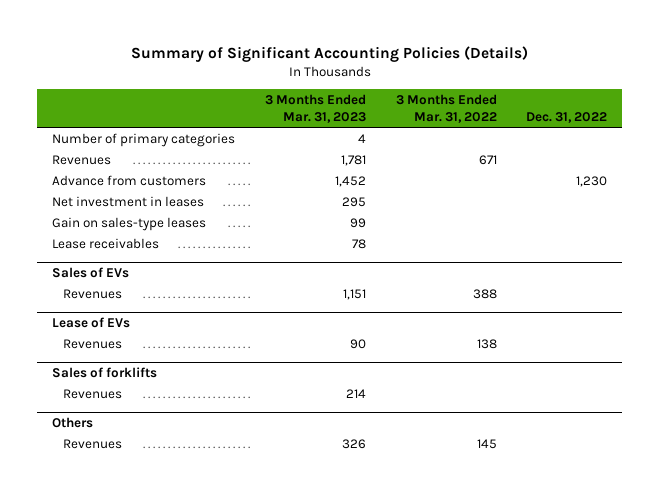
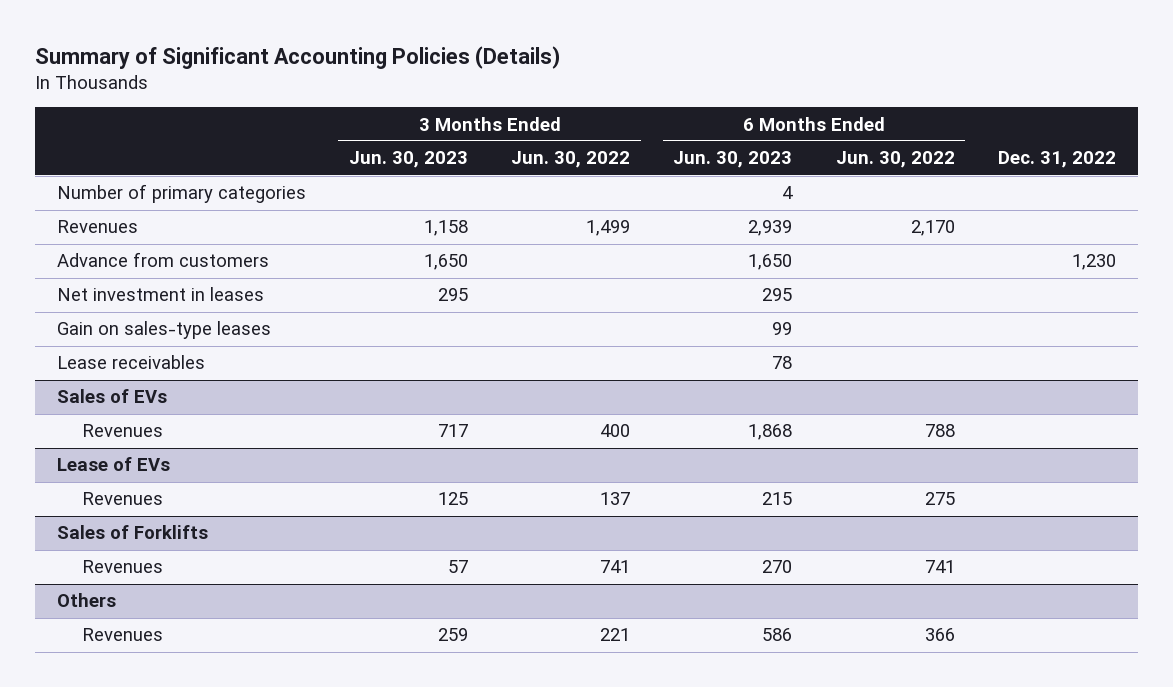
- | 3 Months Ended Mar. 31, 2023 | 3 Months Ended Mar. 31, 2022 | Dec. 31, 2022
+ | 3 Months Ended Jun. 30, 2023 | 3 Months Ended Jun. 30, 2022 | 6 Months Ended Jun. 30, 2023 | 6 Months Ended Jun. 30, 2022 | Dec. 31, 2022
- Sales of forklifts
+ Sales of Forklifts

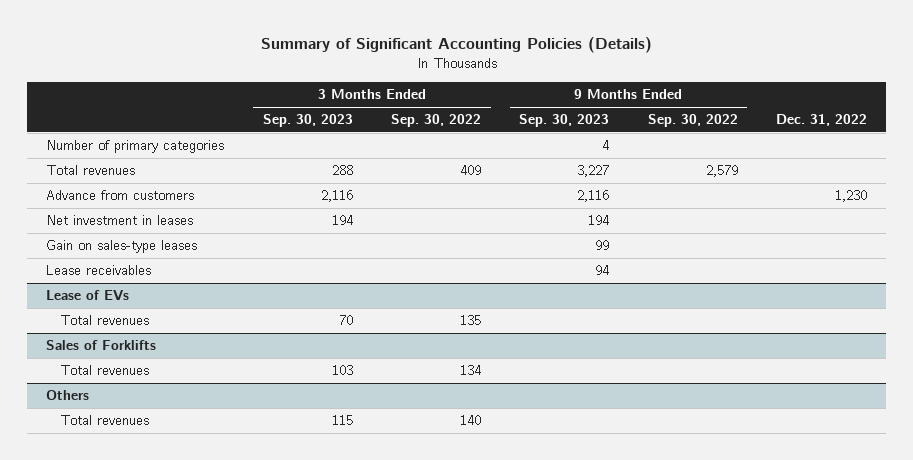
- | 3 Months Ended Jun. 30, 2023 | 3 Months Ended Jun. 30, 2022 | 6 Months Ended Jun. 30, 2023 | 6 Months Ended Jun. 30, 2022 | Dec. 31, 2022
+ | 3 Months Ended Sep. 30, 2023 | 3 Months Ended Sep. 30, 2022 | 9 Months Ended Sep. 30, 2023 | 9 Months Ended Sep. 30, 2022 | Dec. 31, 2022
- Revenues | 1,158 | 1,499 | 2,939 | 2,170 |
+ Total revenues | 288 | 409 | 3,227 | 2,579 |
- Sales of EVs
- Revenues | 717 | 400 | 1,868 | 788 |
@ Lease of EVs
- Revenues | 125 | 137 | 215 | 275 |
+ Total revenues | 70 | 135 | | |
@ Sales of Forklifts
- Revenues | 57 | 741 | 270 | 741 |
+ Total revenues | 103 | 134 | | |
@ Others
- Revenues | 259 | 221 | 586 | 366 |
+ Total revenues | 115 | 140 | | |

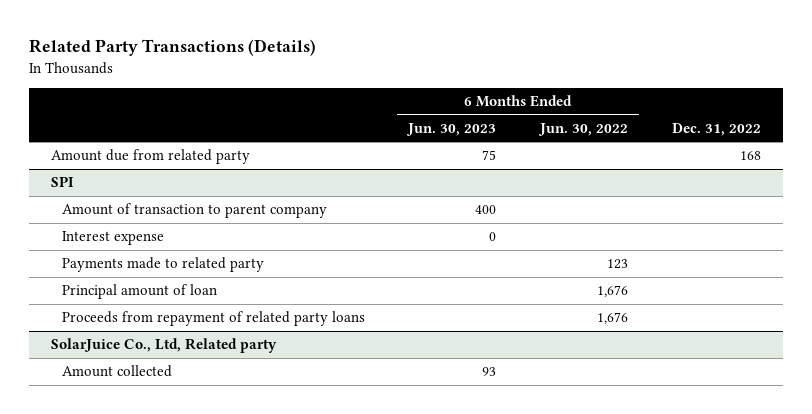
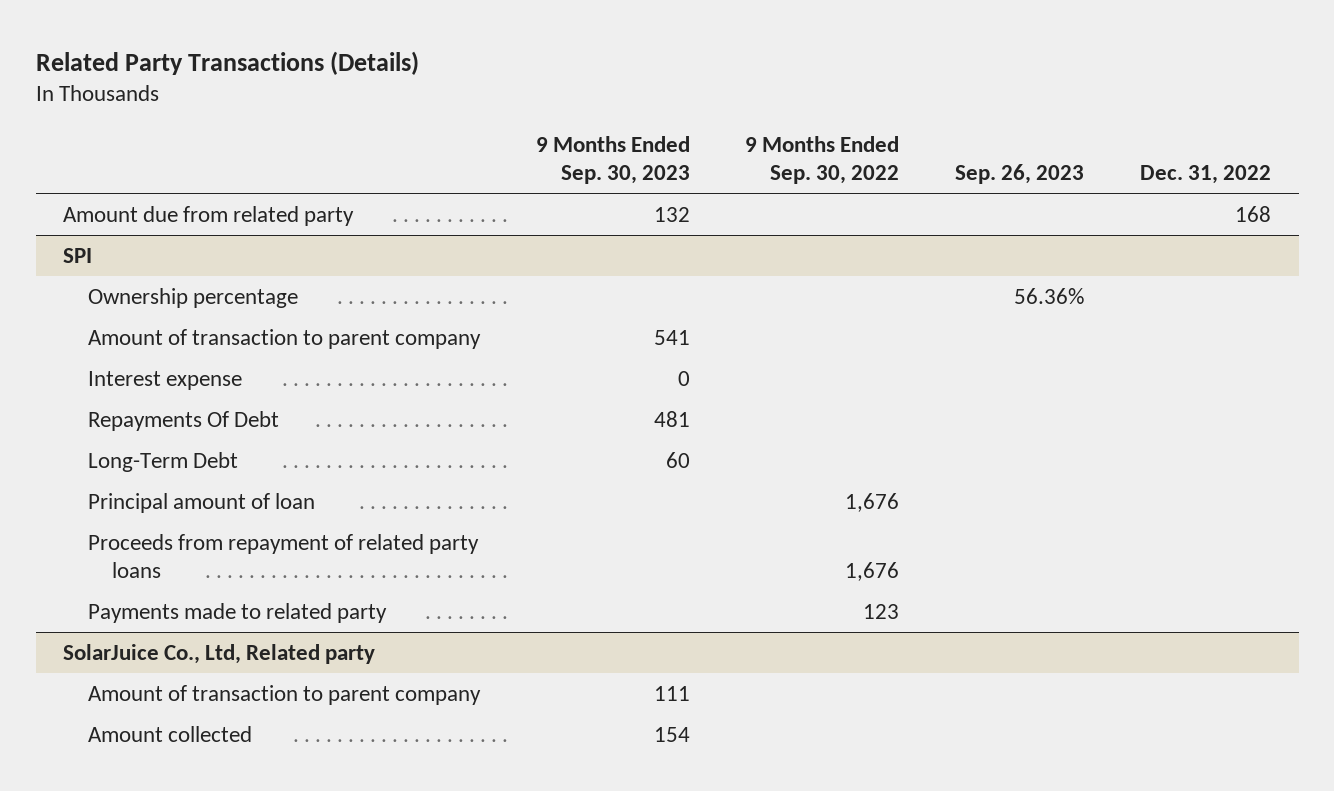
- | 6 Months Ended Jun. 30, 2023 | 6 Months Ended Jun. 30, 2022 | Dec. 31, 2022
+ | 9 Months Ended Sep. 30, 2023 | 9 Months Ended Sep. 30, 2022 | Sep. 26, 2023 | Dec. 31, 2022
@ SPI
+ Ownership percentage | | | 56.36% |
+ Repayments Of Debt | 481 | | |
+ Long-Term Debt | 60 | | |
moved down: Payments made to related party | | 123 | |
@ SolarJuice Co., Ltd, Related party
+ Amount of transaction to parent company | 111 | | |

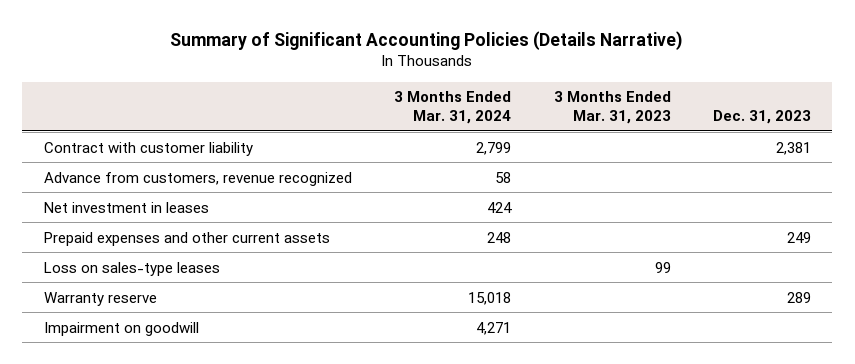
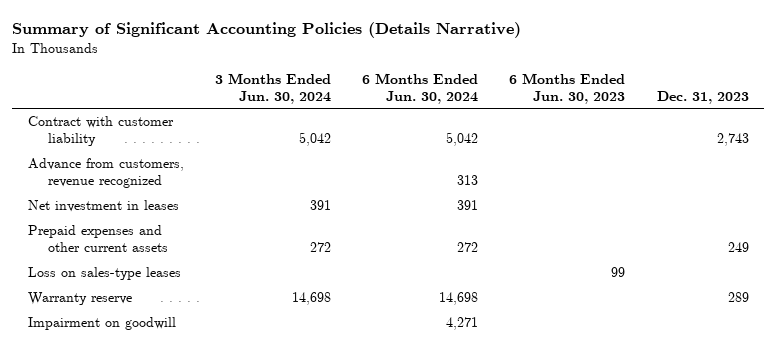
- | 3 Months Ended Mar. 31, 2024 | 3 Months Ended Mar. 31, 2023 | Dec. 31, 2023
+ | 3 Months Ended Jun. 30, 2024 | 6 Months Ended Jun. 30, 2024 | 6 Months Ended Jun. 30, 2023 | Dec. 31, 2023
- Contract with customer liability | 2,799 | | 2,381
+ Contract with customer liability | 5,042 | 5,042 | | 2,743

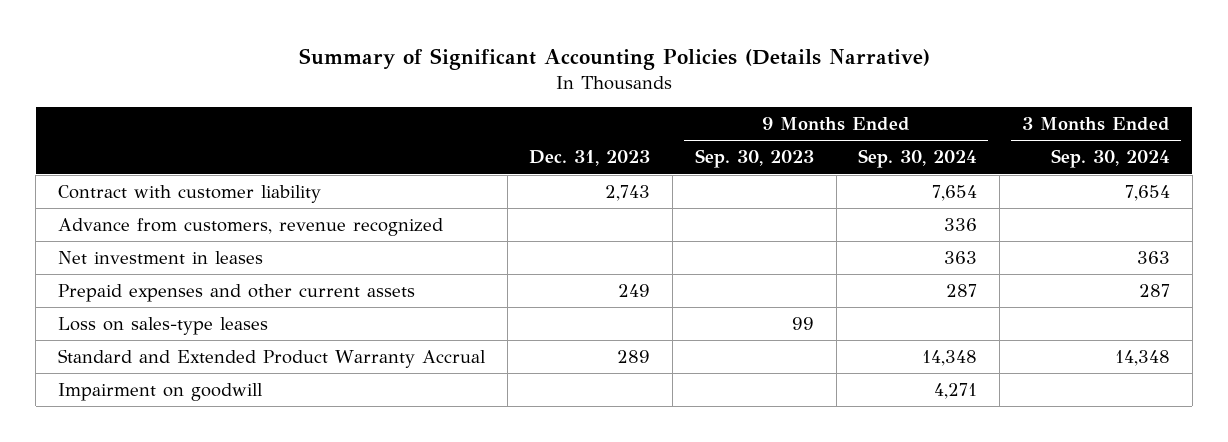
- | 3 Months Ended Jun. 30, 2024 | 6 Months Ended Jun. 30, 2024 | 6 Months Ended Jun. 30, 2023 | Dec. 31, 2023
+ | Dec. 31, 2023 | 9 Months Ended Sep. 30, 2023 | 9 Months Ended Sep. 30, 2024 | 3 Months Ended Sep. 30, 2024
- Warranty reserve | 14,698 | 14,698 | | 289
+ Standard and Extended Product Warranty Accrual | 289 | | 14,348 | 14,348

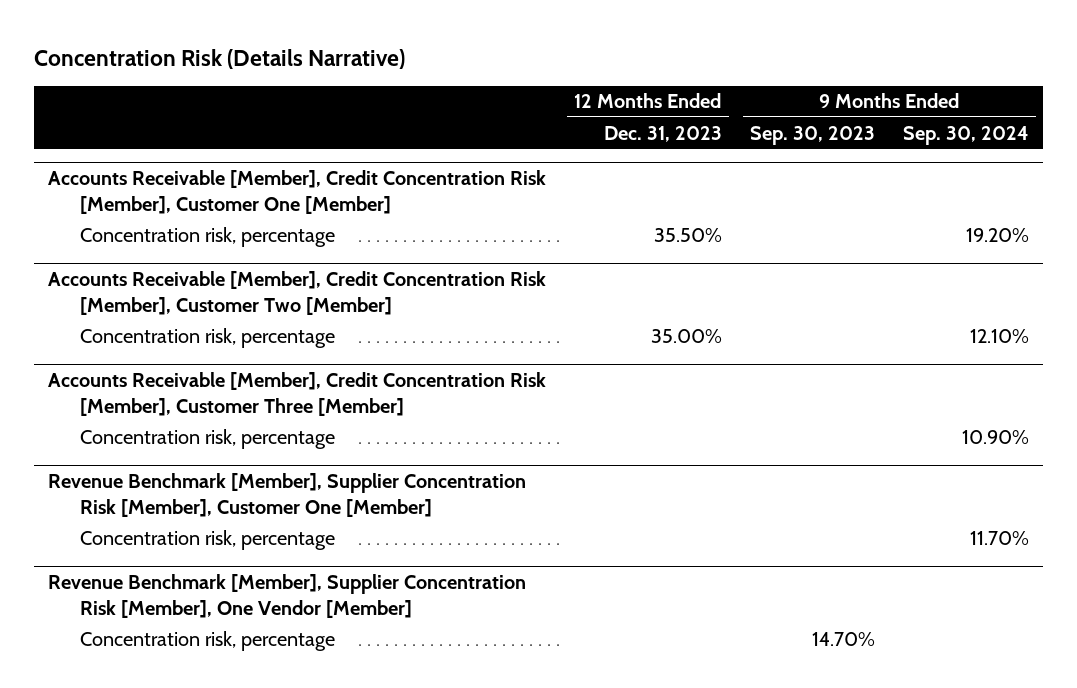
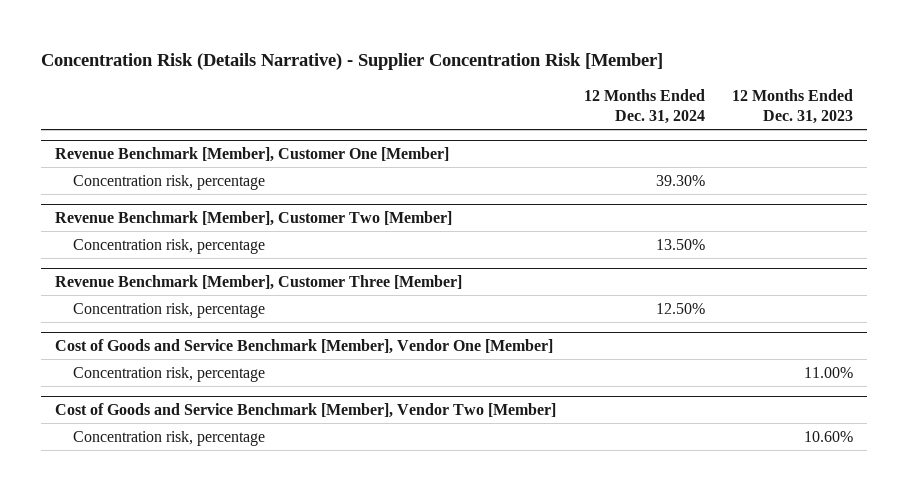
- Concentration Risk (Details Narrative)
+ Concentration Risk (Details Narrative) - Supplier Concentration Risk [Member]
- | 12 Months Ended Dec. 31, 2023 | 9 Months Ended Sep. 30, 2023 | 9 Months Ended Sep. 30, 2024
+ | 12 Months Ended Dec. 31, 2024 | 12 Months Ended Dec. 31, 2023
- Accounts Receivable [Member], Credit Concentration Risk [Member], Customer One [Member]
- Concentration risk, percentage | 35.50% | | 19.20%
- Accounts Receivable [Member], Credit Concentration Risk [Member], Customer Two [Member]
- Concentration risk, percentage | 35.00% | | 12.10%
- Accounts Receivable [Member], Credit Concentration Risk [Member], Customer Three [Member]
- Concentration risk, percentage | | | 10.90%
- Revenue Benchmark [Member], Supplier Concentration Risk [Member], Customer One [Member]
+ Revenue Benchmark [Member], Customer One [Member]
- Revenue Benchmark [Member], Supplier Concentration Risk [Member], One Vendor [Member]
- Concentration risk, percentage | | 14.70% |
+ Revenue Benchmark [Member], Customer Two [Member]
+ Concentration risk, percentage | 13.50% |
+ Revenue Benchmark [Member], Customer Three [Member]
+ Concentration risk, percentage | 12.50% |
+ Cost of Goods and Service Benchmark [Member], Vendor One [Member]
+ Concentration risk, percentage | | 11.00%
+ Cost of Goods and Service Benchmark [Member], Vendor Two [Member]
+ Concentration risk, percentage | | 10.60%

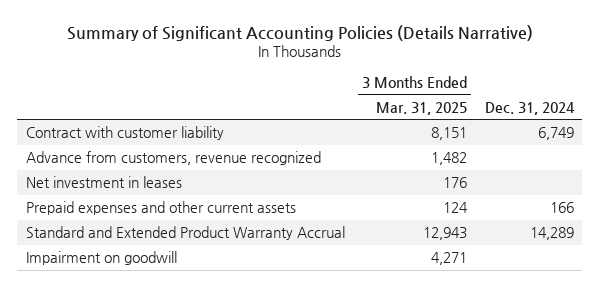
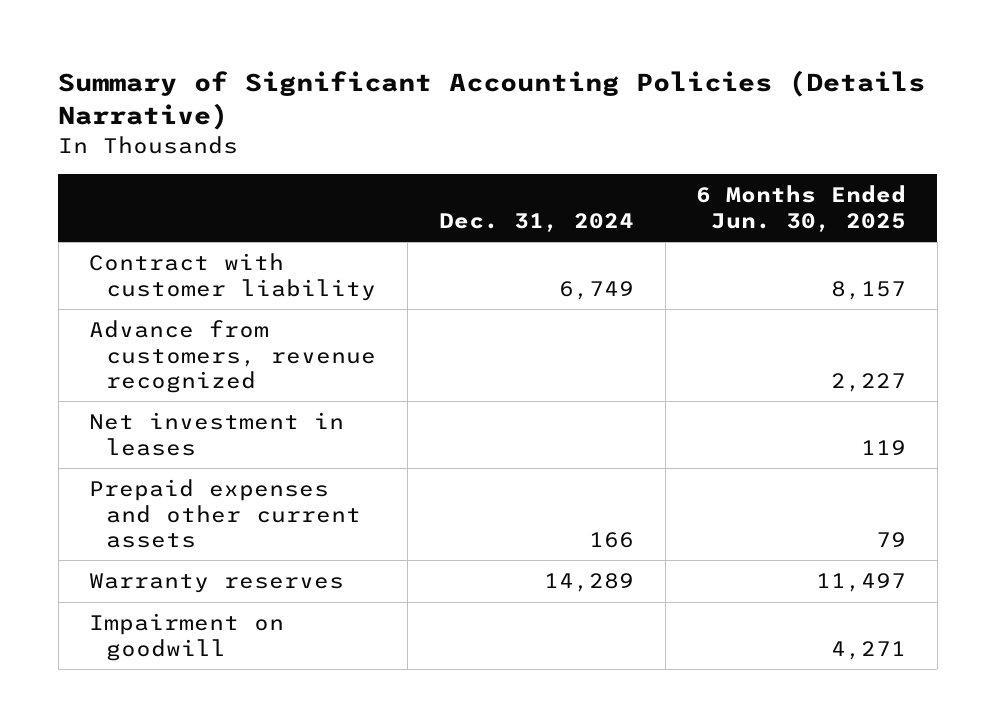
- | 3 Months Ended Mar. 31, 2025 | Dec. 31, 2024
+ | Dec. 31, 2024 | 6 Months Ended Jun. 30, 2025
- Standard and Extended Product Warranty Accrual | 12,943 | 14,289
+ Warranty reserves | 14,289 | 11,497

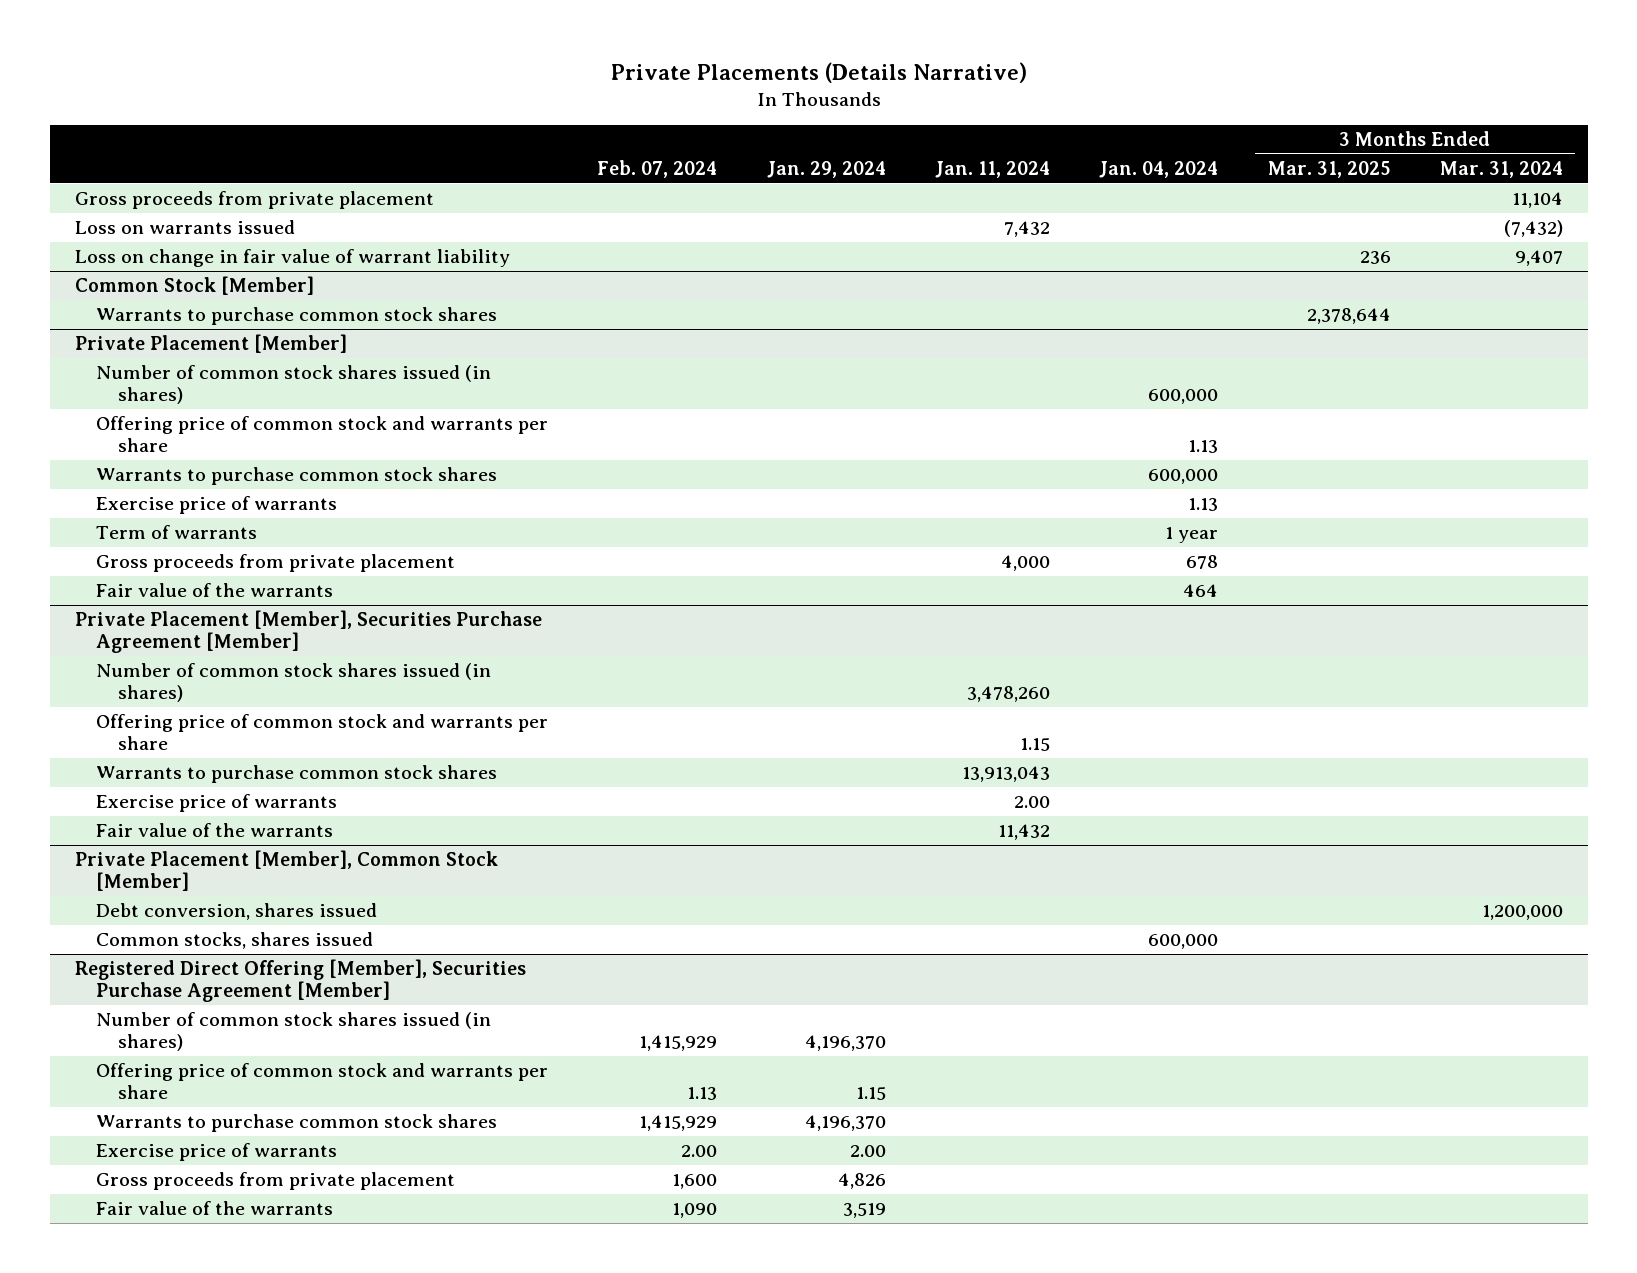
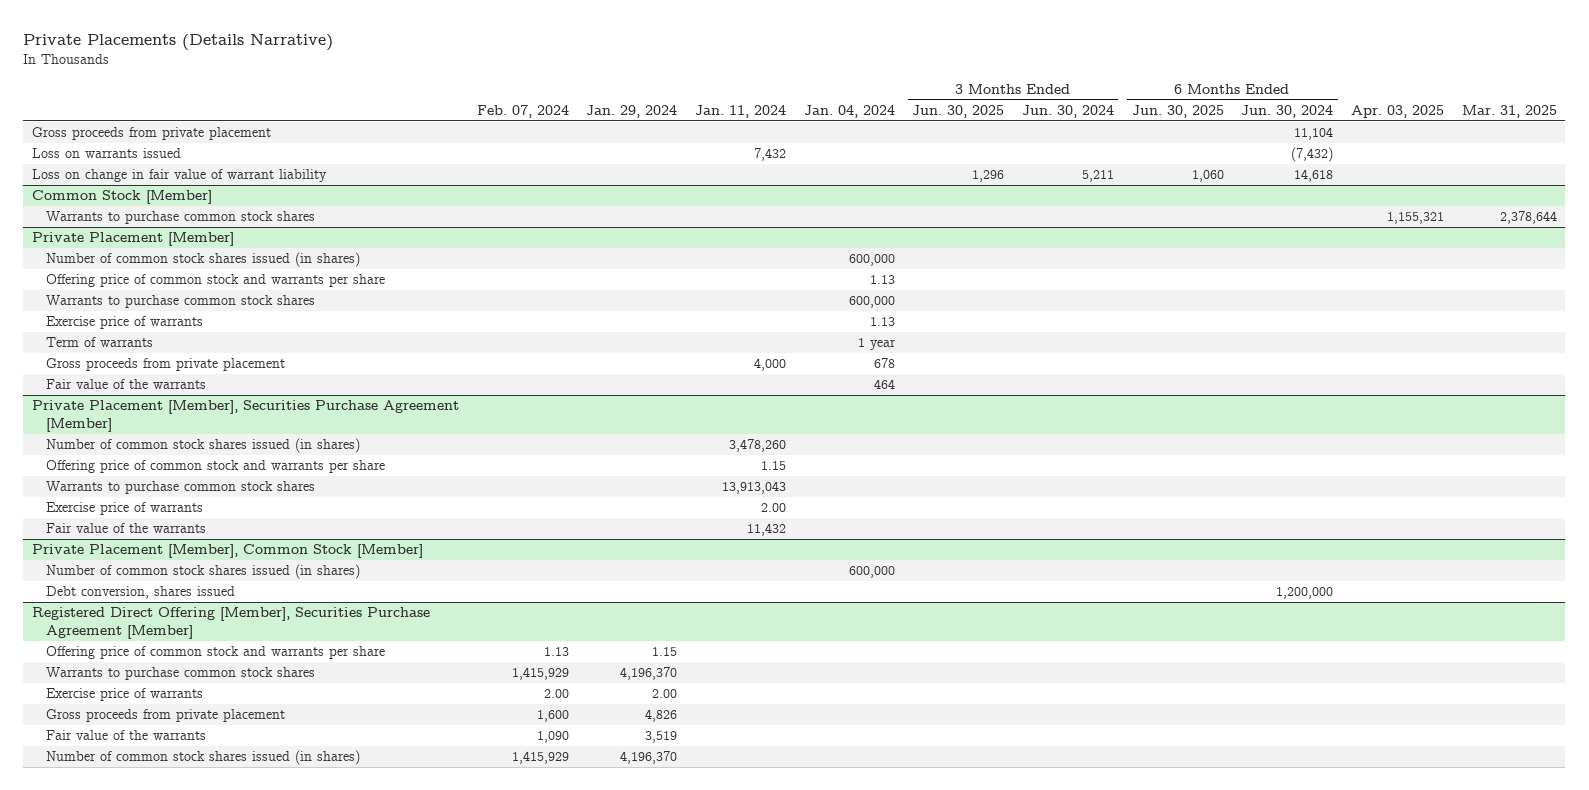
- | Feb. 07, 2024 | Jan. 29, 2024 | Jan. 11, 2024 | Jan. 04, 2024 | 3 Months Ended Mar. 31, 2025 | 3 Months Ended Mar. 31, 2024
+ | Feb. 07, 2024 | Jan. 29, 2024 | Jan. 11, 2024 | Jan. 04, 2024 | 3 Months Ended Jun. 30, 2025 | 3 Months Ended Jun. 30, 2024 | 6 Months Ended Jun. 30, 2025 | 6 Months Ended Jun. 30, 2024 | Apr. 03, 2025 | Mar. 31, 2025
@ Private Placement [Member], Common Stock [Member]
+ Number of common stock shares issued (in shares) | | | | 600,000 | | | | | |
- Common stocks, shares issued | | | | 600,000 | |
@ Registered Direct Offering [Member], Securities Purchase Agreement [Member]
moved down: Number of common stock shares issued (in shares) | 1,415,929 | 4,196,370 | | | | | | | |

